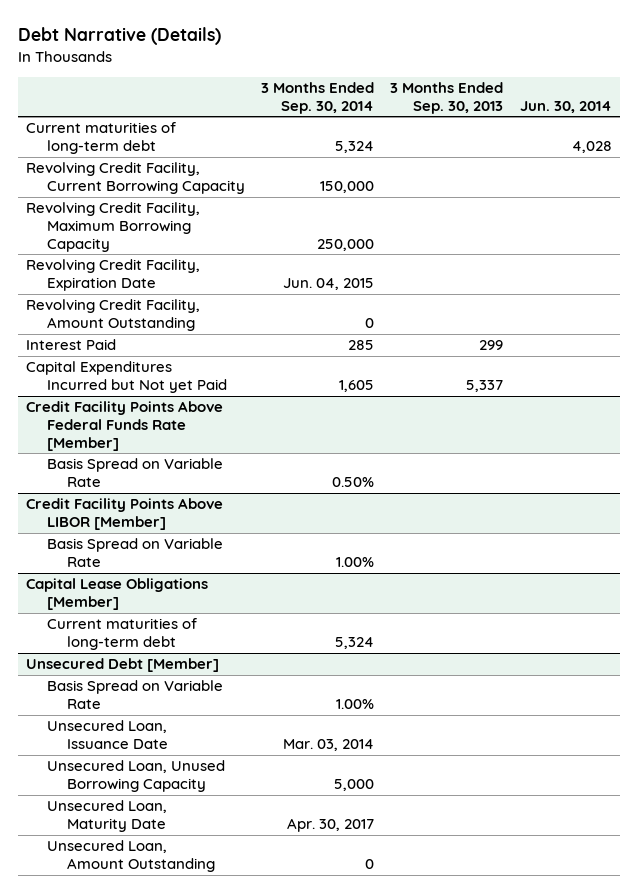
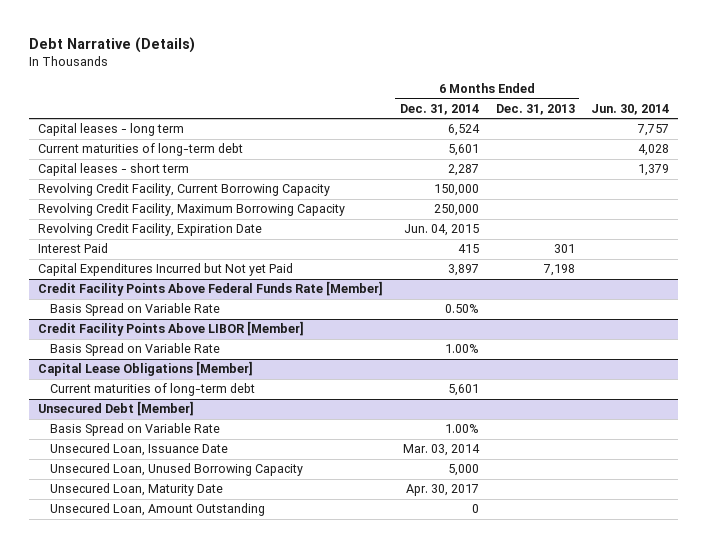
- | 3 Months Ended Sep. 30, 2014 | 3 Months Ended Sep. 30, 2013 | Jun. 30, 2014
+ | 6 Months Ended Dec. 31, 2014 | 6 Months Ended Dec. 31, 2013 | Jun. 30, 2014
+ Capital leases - long term | 6,524 | | 7,757
+ Capital leases - short term | 2,287 | | 1,379
- Revolving Credit Facility, Amount Outstanding | 0 | |

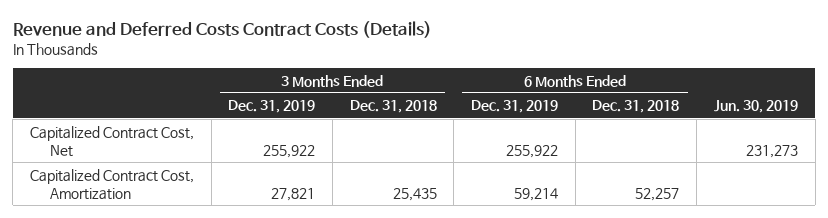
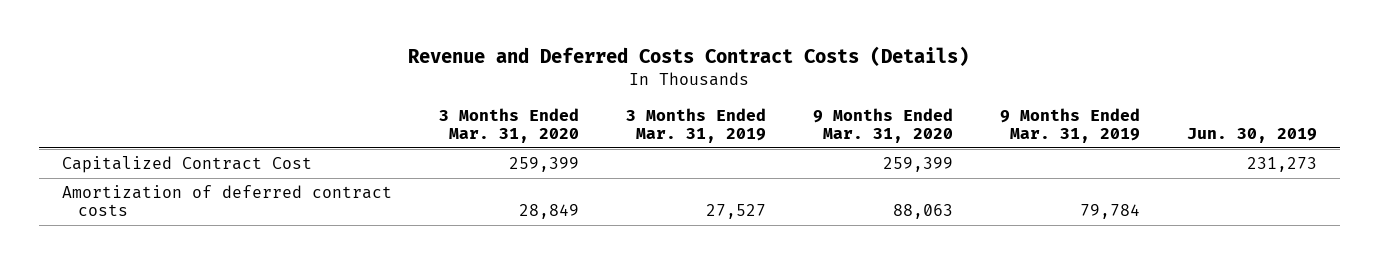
- | 3 Months Ended Dec. 31, 2019 | 3 Months Ended Dec. 31, 2018 | 6 Months Ended Dec. 31, 2019 | 6 Months Ended Dec. 31, 2018 | Jun. 30, 2019
+ | 3 Months Ended Mar. 31, 2020 | 3 Months Ended Mar. 31, 2019 | 9 Months Ended Mar. 31, 2020 | 9 Months Ended Mar. 31, 2019 | Jun. 30, 2019
- Capitalized Contract Cost, Net | 255,922 | | 255,922 | | 231,273
- Capitalized Contract Cost, Amortization | 27,821 | 25,435 | 59,214 | 52,257 |
+ Capitalized Contract Cost | 259,399 | | 259,399 | | 231,273
+ Amortization of deferred contract costs | 28,849 | 27,527 | 88,063 | 79,784 |

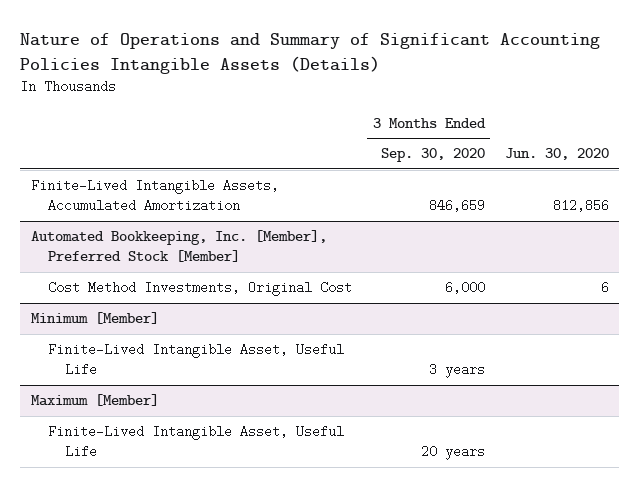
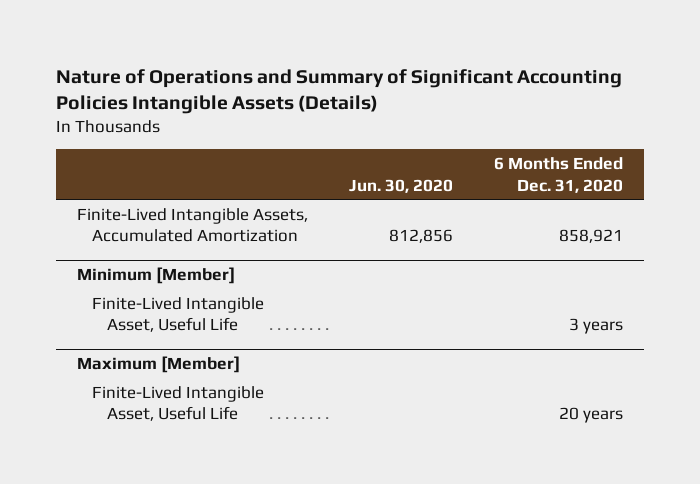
- | 3 Months Ended Sep. 30, 2020 | Jun. 30, 2020
+ | Jun. 30, 2020 | 6 Months Ended Dec. 31, 2020
- Automated Bookkeeping, Inc. [Member], Preferred Stock [Member]
- Cost Method Investments, Original Cost | 6,000 | 6

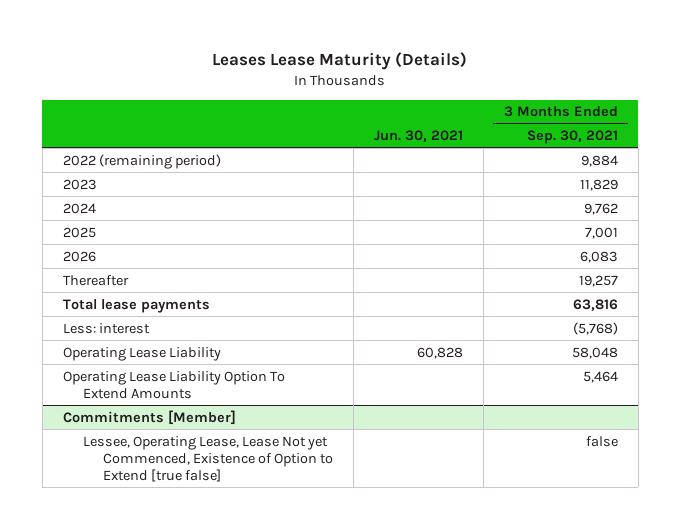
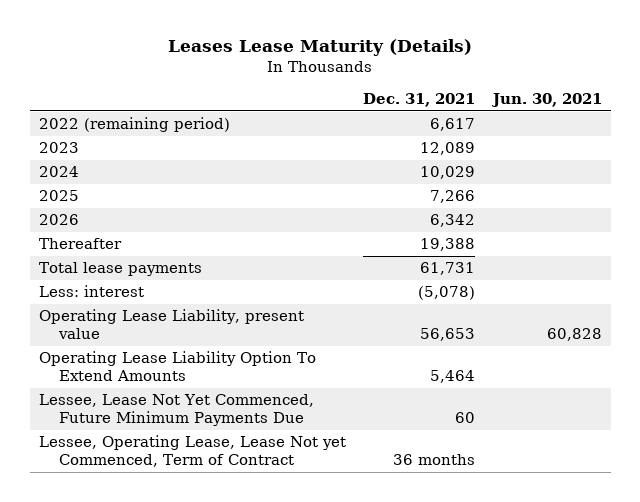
- | Jun. 30, 2021 | 3 Months Ended Sep. 30, 2021
+ | Dec. 31, 2021 | Jun. 30, 2021
- Operating Lease Liability | 60,828 | 58,048
+ Operating Lease Liability, present value | 56,653 | 60,828
- Commitments [Member]
- Lessee, Operating Lease, Lease Not yet Commenced, Existence of Option to Extend [true false] | | false
+ Lessee, Lease Not Yet Commenced, Future Minimum Payments Due | 60 |
+ Lessee, Operating Lease, Lease Not yet Commenced, Term of Contract | 36 months |

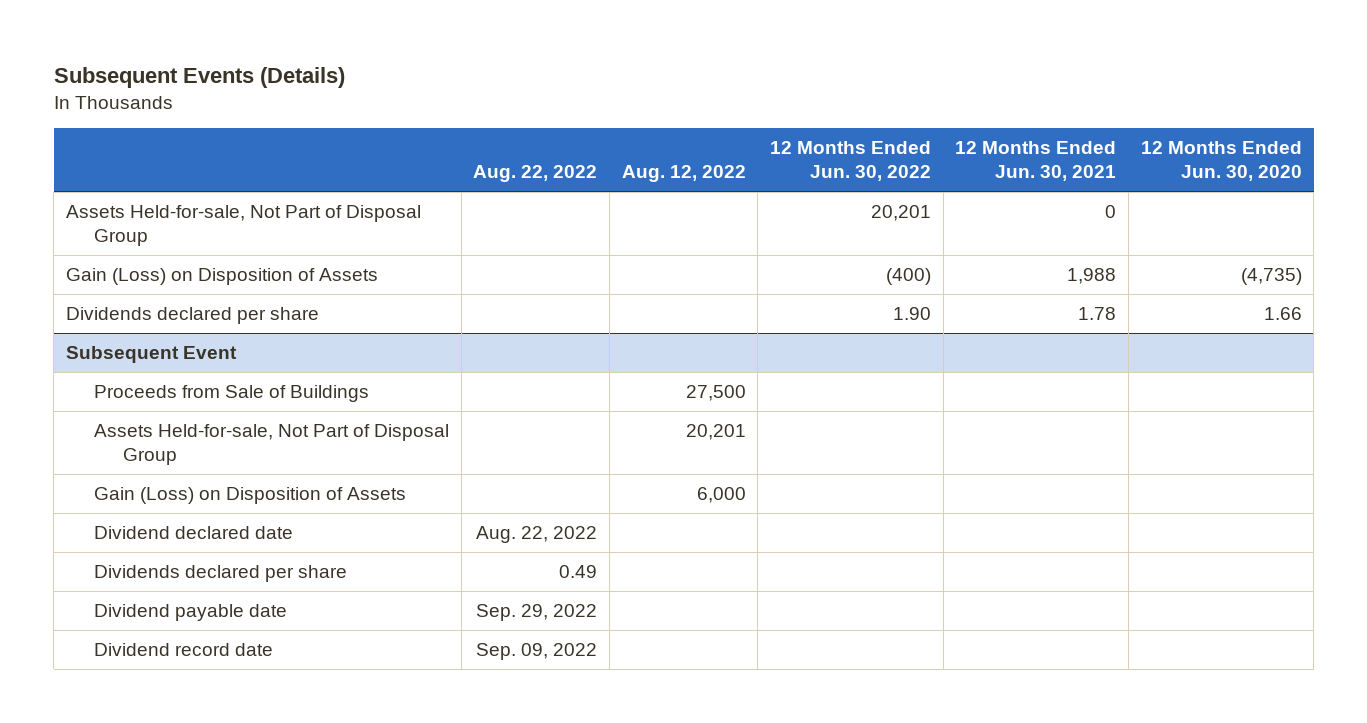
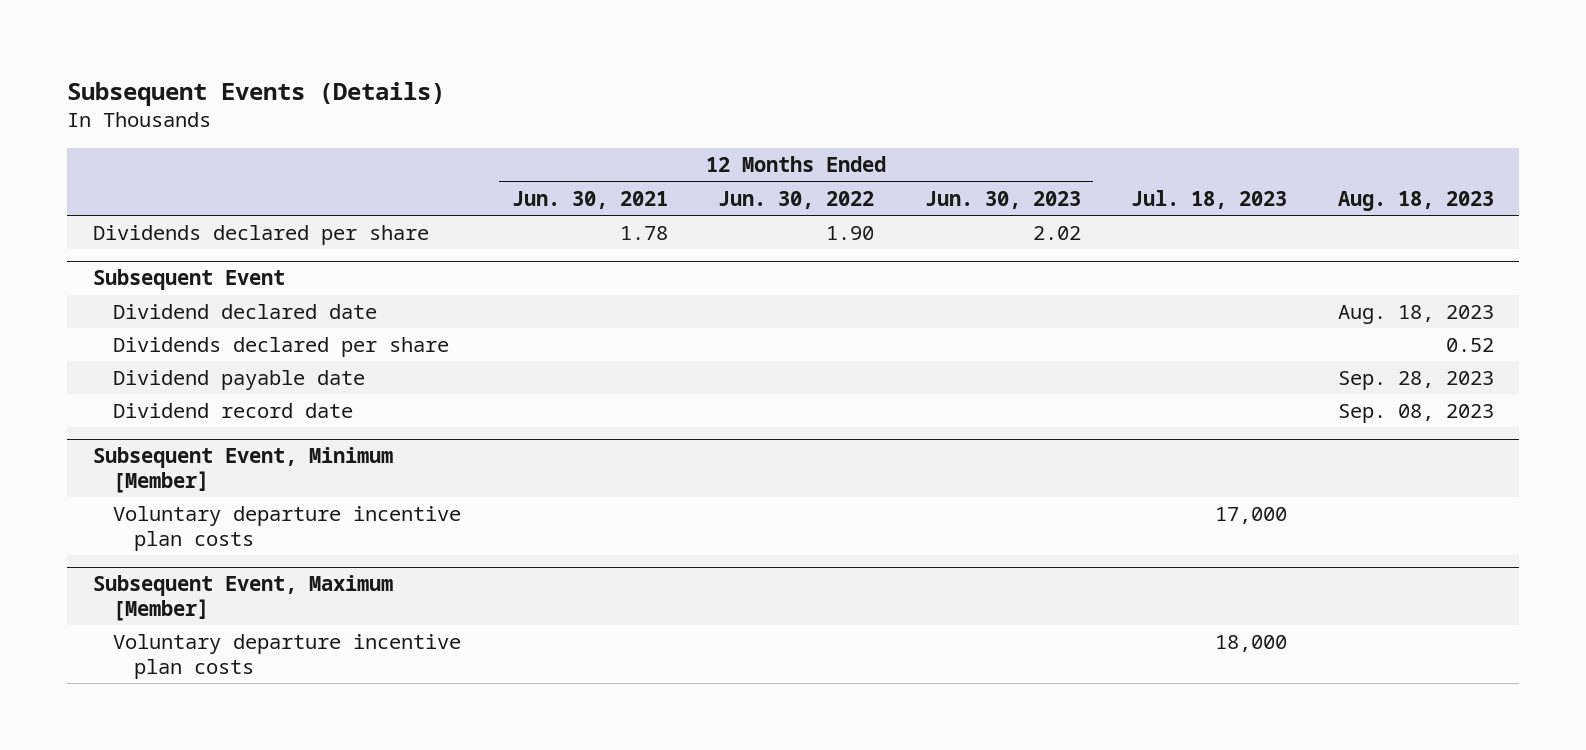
- | Aug. 22, 2022 | Aug. 12, 2022 | 12 Months Ended Jun. 30, 2022 | 12 Months Ended Jun. 30, 2021 | 12 Months Ended Jun. 30, 2020
+ | 12 Months Ended Jun. 30, 2021 | 12 Months Ended Jun. 30, 2022 | 12 Months Ended Jun. 30, 2023 | Jul. 18, 2023 | Aug. 18, 2023
- Assets Held-for-sale, Not Part of Disposal Group | | | 20,201 | 0 |
- Gain (Loss) on Disposition of Assets | | | (400) | 1,988 | (4,735)
@ Subsequent Event
- Proceeds from Sale of Buildings | | 27,500 | | |
- Assets Held-for-sale, Not Part of Disposal Group | | 20,201 | | |
- Gain (Loss) on Disposition of Assets | | 6,000 | | |
+ Subsequent Event, Minimum [Member]
+ Voluntary departure incentive plan costs | | | | 17,000 |
+ Subsequent Event, Maximum [Member]
+ Voluntary departure incentive plan costs | | | | 18,000 |

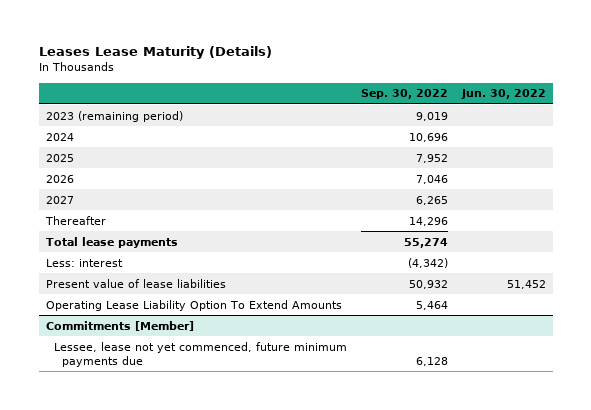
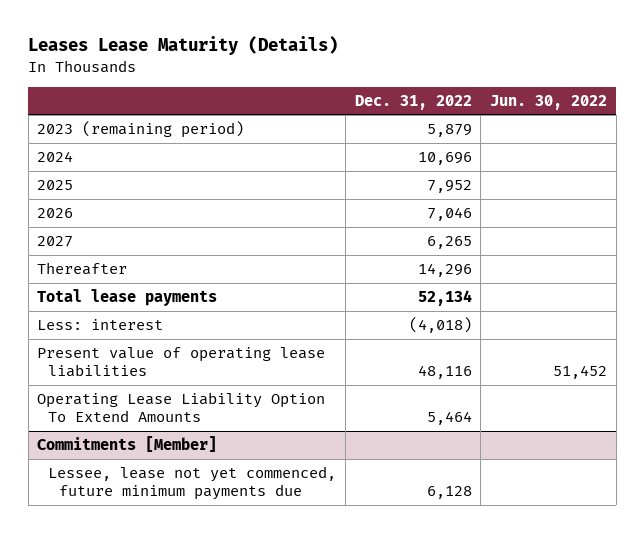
- | Sep. 30, 2022 | Jun. 30, 2022
+ | Dec. 31, 2022 | Jun. 30, 2022
- Present value of lease liabilities | 50,932 | 51,452
+ Present value of operating lease liabilities | 48,116 | 51,452

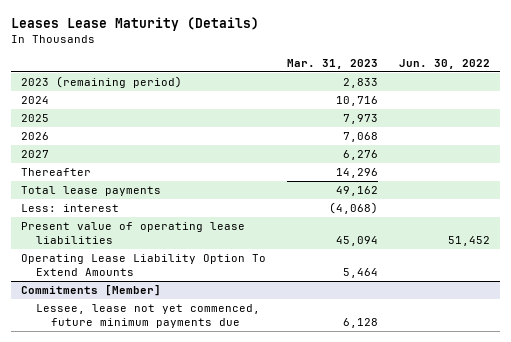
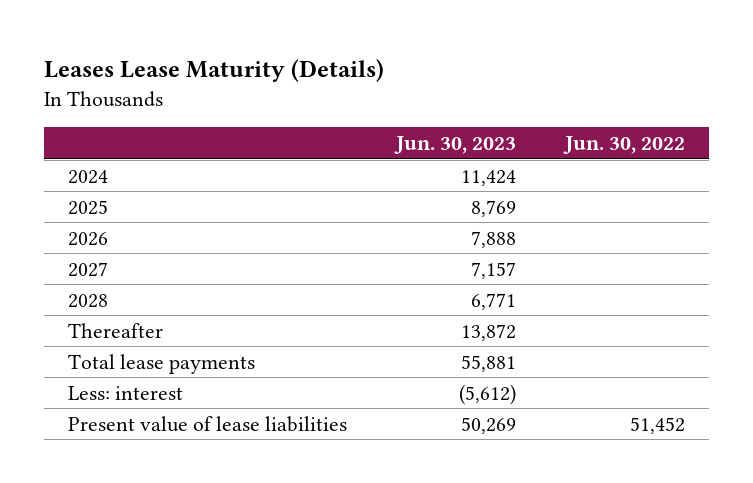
- | Mar. 31, 2023 | Jun. 30, 2022
+ | Jun. 30, 2023 | Jun. 30, 2022
- 2023 (remaining period) | 2,833 |
+ 2028 | 6,771 |
- Present value of operating lease liabilities | 45,094 | 51,452
- Operating Lease Liability Option To Extend Amounts | 5,464 |
- Commitments [Member]
- Lessee, lease not yet commenced, future minimum payments due | 6,128 |
+ Present value of lease liabilities | 50,269 | 51,452

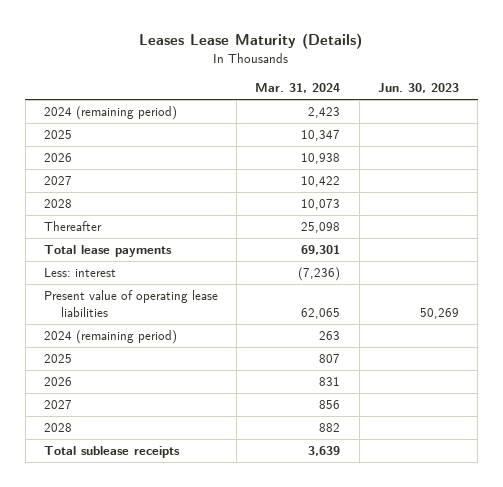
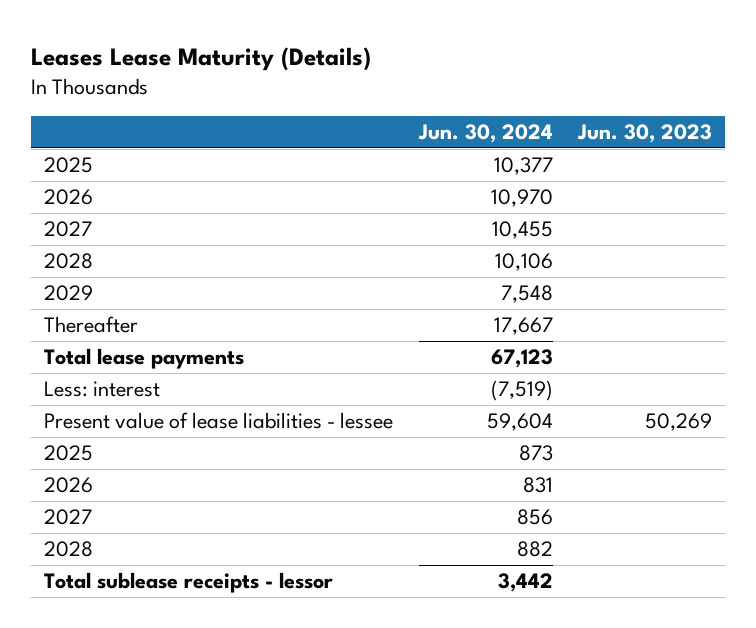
- | Mar. 31, 2024 | Jun. 30, 2023
+ | Jun. 30, 2024 | Jun. 30, 2023
- 2024 (remaining period) | 2,423 |
+ 2029 | 7,548 |
- Present value of operating lease liabilities | 62,065 | 50,269
- 2024 (remaining period) | 263 |
+ Present value of lease liabilities - lessee | 59,604 | 50,269
- Total sublease receipts | 3,639 |
+ Total sublease receipts - lessor | 3,442 |

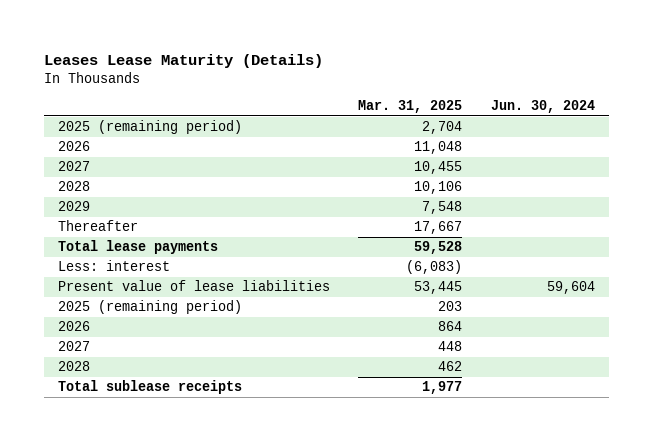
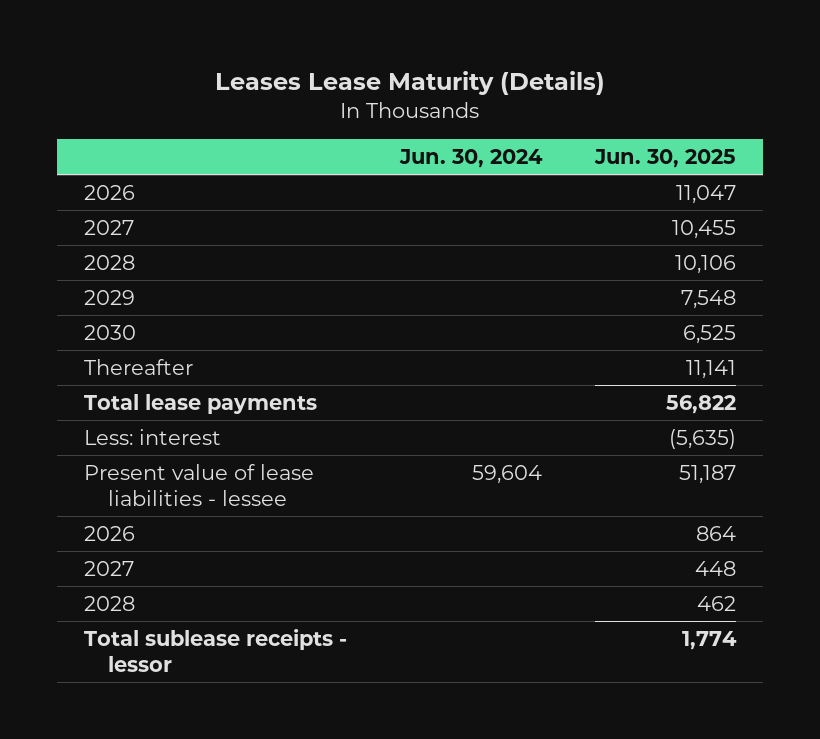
- | Mar. 31, 2025 | Jun. 30, 2024
+ | Jun. 30, 2024 | Jun. 30, 2025
- 2025 (remaining period) | 2,704 |
+ 2030 | | 6,525
- Present value of lease liabilities | 53,445 | 59,604
- 2025 (remaining period) | 203 |
+ Present value of lease liabilities - lessee | 59,604 | 51,187
- Total sublease receipts | 1,977 |
+ Total sublease receipts - lessor | | 1,774

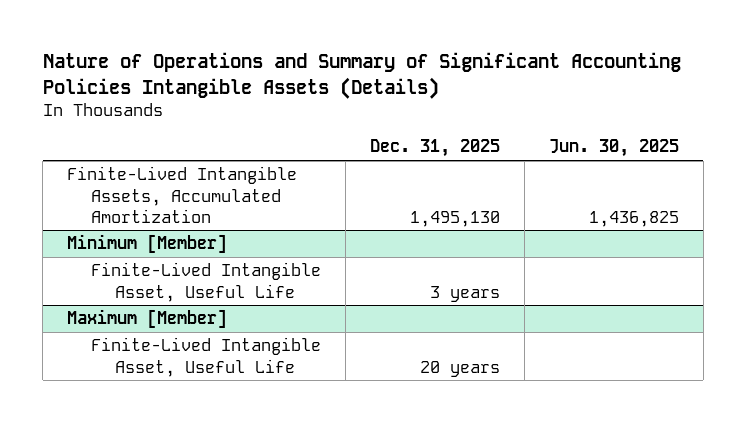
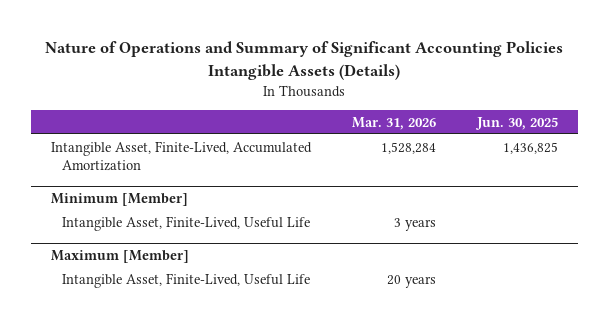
- | Dec. 31, 2025 | Jun. 30, 2025
+ | Mar. 31, 2026 | Jun. 30, 2025
- Finite-Lived Intangible Assets, Accumulated Amortization | 1,495,130 | 1,436,825
+ Intangible Asset, Finite-Lived, Accumulated Amortization | 1,528,284 | 1,436,825
@ Minimum [Member]
- Finite-Lived Intangible Asset, Useful Life | 3 years |
+ Intangible Asset, Finite-Lived, Useful Life | 3 years |
@ Maximum [Member]
- Finite-Lived Intangible Asset, Useful Life | 20 years |
+ Intangible Asset, Finite-Lived, Useful Life | 20 years |

